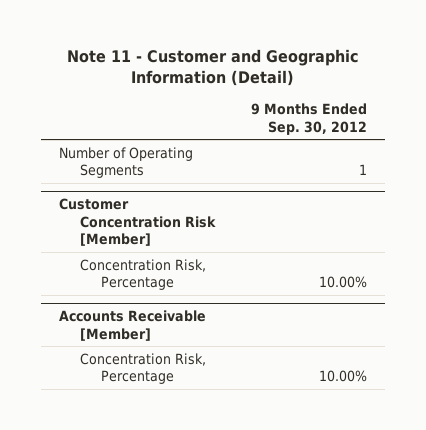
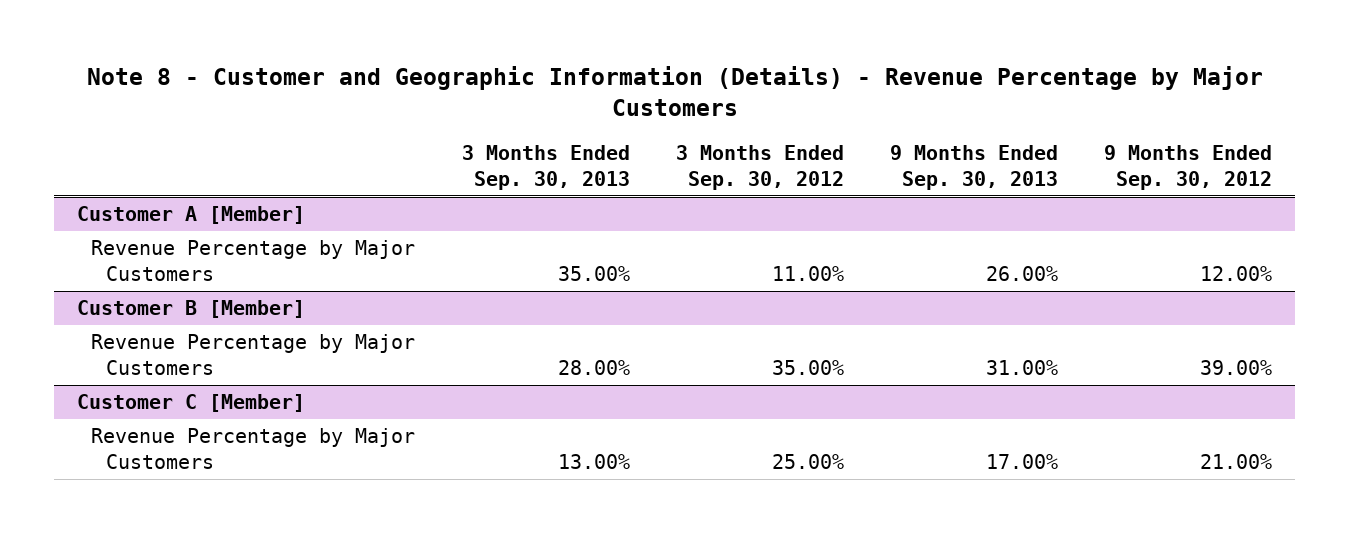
- Note 11 - Customer and Geographic Information (Detail)
+ Note 8 - Customer and Geographic Information (Details) - Revenue Percentage by Major Customers
- | 9 Months Ended Sep. 30, 2012
+ | 3 Months Ended Sep. 30, 2013 | 3 Months Ended Sep. 30, 2012 | 9 Months Ended Sep. 30, 2013 | 9 Months Ended Sep. 30, 2012
- Number of Operating Segments | 1
- Customer Concentration Risk [Member]
- Concentration Risk, Percentage | 10.00%
- Accounts Receivable [Member]
- Concentration Risk, Percentage | 10.00%
+ Customer A [Member]
+ Revenue Percentage by Major Customers | 35.00% | 11.00% | 26.00% | 12.00%
+ Customer B [Member]
+ Revenue Percentage by Major Customers | 28.00% | 35.00% | 31.00% | 39.00%
+ Customer C [Member]
+ Revenue Percentage by Major Customers | 13.00% | 25.00% | 17.00% | 21.00%

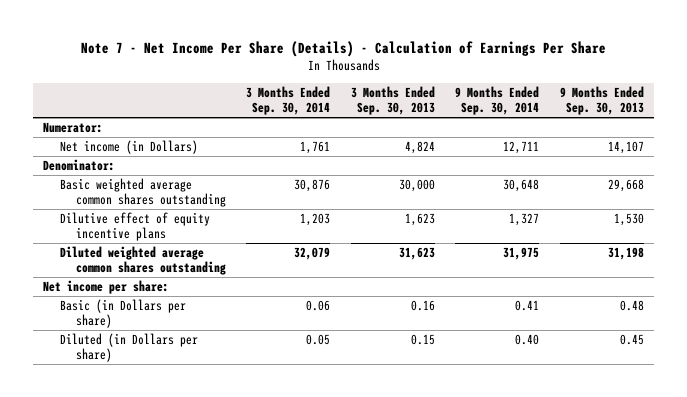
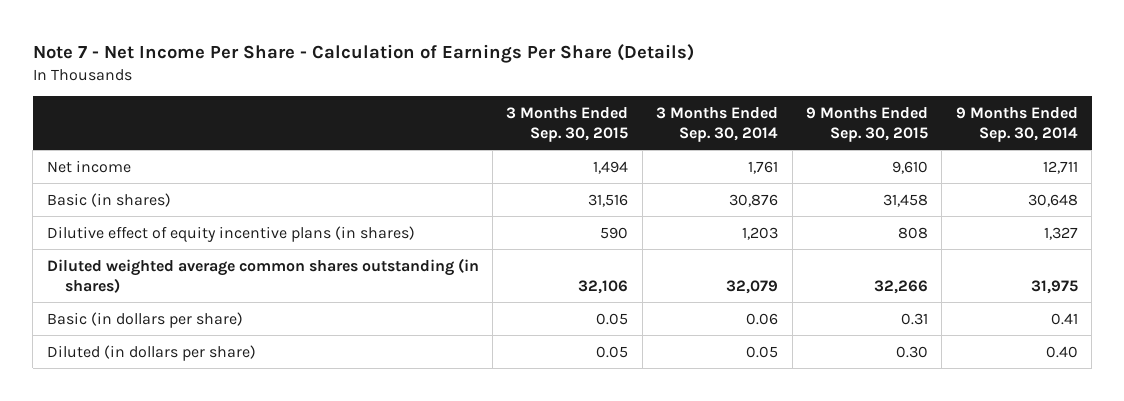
- Note 7 - Net Income Per Share (Details) - Calculation of Earnings Per Share
+ Note 7 - Net Income Per Share - Calculation of Earnings Per Share (Details)
- | 3 Months Ended Sep. 30, 2014 | 3 Months Ended Sep. 30, 2013 | 9 Months Ended Sep. 30, 2014 | 9 Months Ended Sep. 30, 2013
+ | 3 Months Ended Sep. 30, 2015 | 3 Months Ended Sep. 30, 2014 | 9 Months Ended Sep. 30, 2015 | 9 Months Ended Sep. 30, 2014
- Numerator:
- Net income (in Dollars) | 1,761 | 4,824 | 12,711 | 14,107
- Denominator:
- Basic weighted average common shares outstanding | 30,876 | 30,000 | 30,648 | 29,668
- Dilutive effect of equity incentive plans | 1,203 | 1,623 | 1,327 | 1,530
- Diluted weighted average common shares outstanding | 32,079 | 31,623 | 31,975 | 31,198
- Net income per share:
- Basic (in Dollars per share) | 0.06 | 0.16 | 0.41 | 0.48
- Diluted (in Dollars per share) | 0.05 | 0.15 | 0.40 | 0.45
+ Net income | 1,494 | 1,761 | 9,610 | 12,711
+ Basic (in shares) | 31,516 | 30,876 | 31,458 | 30,648
+ Dilutive effect of equity incentive plans (in shares) | 590 | 1,203 | 808 | 1,327
+ Diluted weighted average common shares outstanding (in shares) | 32,106 | 32,079 | 32,266 | 31,975
+ Basic (in dollars per share) | 0.05 | 0.06 | 0.31 | 0.41
+ Diluted (in dollars per share) | 0.05 | 0.05 | 0.30 | 0.40

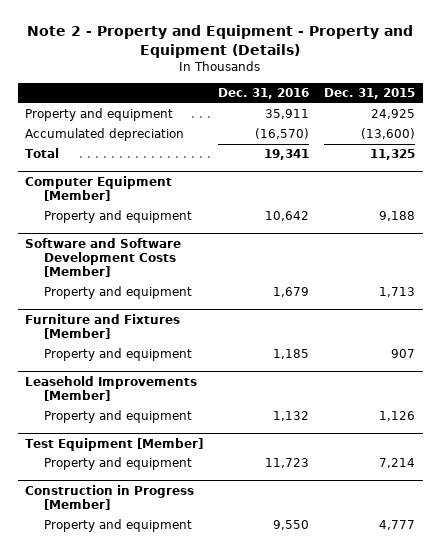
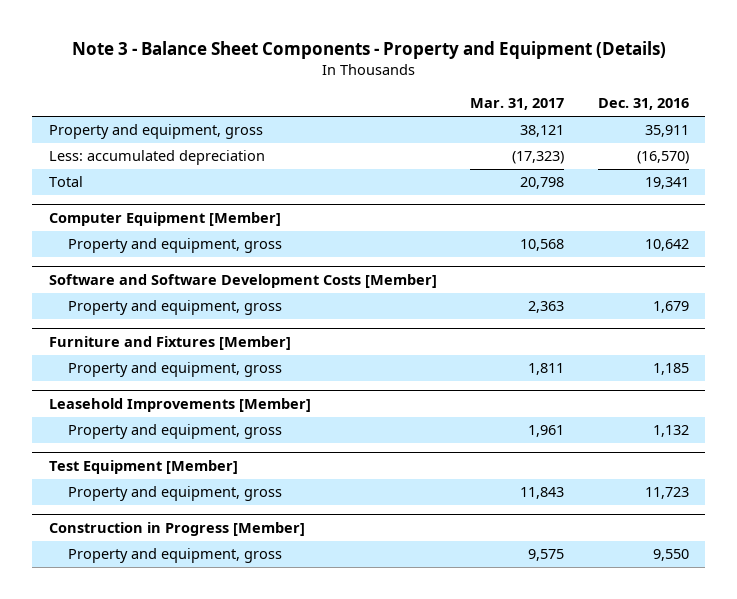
- Note 2 - Property and Equipment - Property and Equipment (Details)
+ Note 3 - Balance Sheet Components - Property and Equipment (Details)
- | Dec. 31, 2016 | Dec. 31, 2015
+ | Mar. 31, 2017 | Dec. 31, 2016
- Property and equipment | 35,911 | 24,925
- Accumulated depreciation | (16,570) | (13,600)
+ Property and equipment, gross | 38,121 | 35,911
+ Less: accumulated depreciation | (17,323) | (16,570)
@ Computer Equipment [Member]
- Property and equipment | 10,642 | 9,188
+ Property and equipment, gross | 10,568 | 10,642
@ Software and Software Development Costs [Member]
- Property and equipment | 1,679 | 1,713
+ Property and equipment, gross | 2,363 | 1,679
@ Furniture and Fixtures [Member]
- Property and equipment | 1,185 | 907
+ Property and equipment, gross | 1,811 | 1,185
@ Leasehold Improvements [Member]
- Property and equipment | 1,132 | 1,126
+ Property and equipment, gross | 1,961 | 1,132
@ Test Equipment [Member]
- Property and equipment | 11,723 | 7,214
+ Property and equipment, gross | 11,843 | 11,723
@ Construction in Progress [Member]
- Property and equipment | 9,550 | 4,777
+ Property and equipment, gross | 9,575 | 9,550

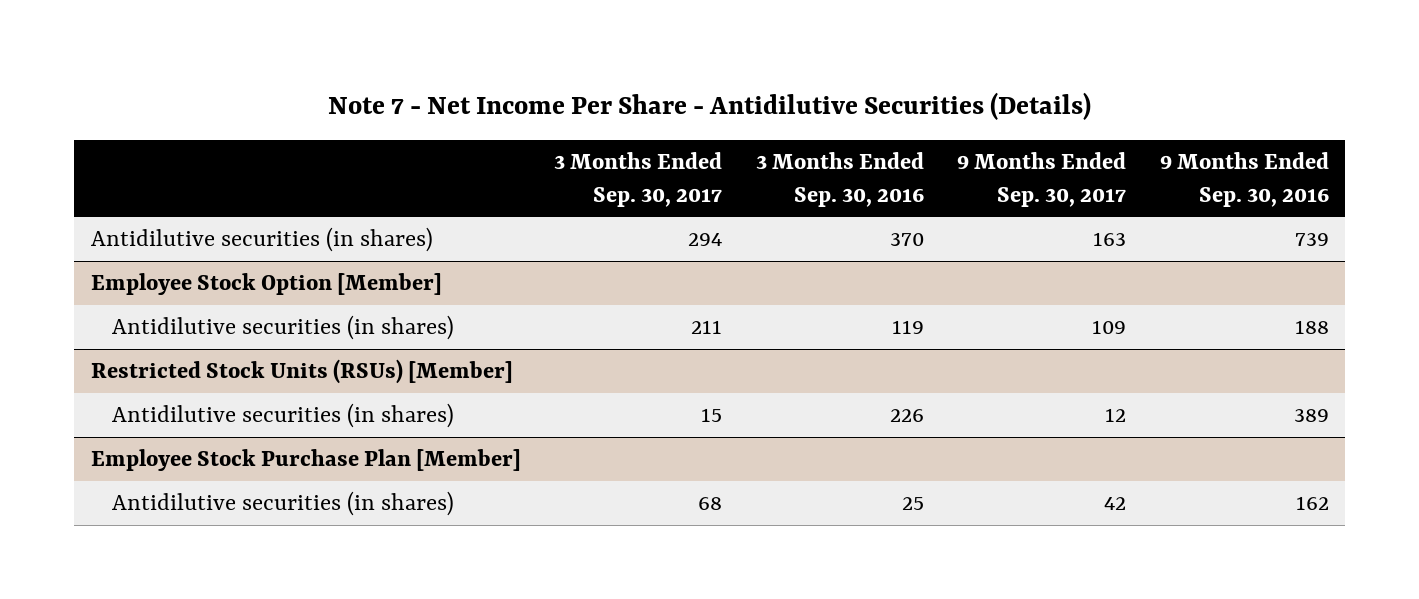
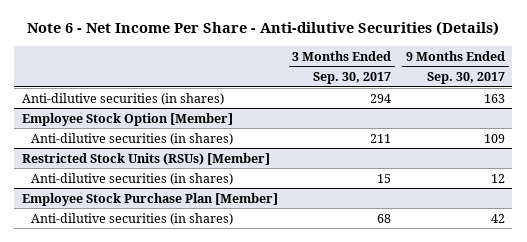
- Note 7 - Net Income Per Share - Antidilutive Securities (Details)
+ Note 6 - Net Income Per Share - Anti-dilutive Securities (Details)
- | 3 Months Ended Sep. 30, 2017 | 3 Months Ended Sep. 30, 2016 | 9 Months Ended Sep. 30, 2017 | 9 Months Ended Sep. 30, 2016
+ | 3 Months Ended Sep. 30, 2017 | 9 Months Ended Sep. 30, 2017
- Antidilutive securities (in shares) | 294 | 370 | 163 | 739
+ Anti-dilutive securities (in shares) | 294 | 163
@ Employee Stock Option [Member]
- Antidilutive securities (in shares) | 211 | 119 | 109 | 188
+ Anti-dilutive securities (in shares) | 211 | 109
@ Restricted Stock Units (RSUs) [Member]
- Antidilutive securities (in shares) | 15 | 226 | 12 | 389
+ Anti-dilutive securities (in shares) | 15 | 12
@ Employee Stock Purchase Plan [Member]
- Antidilutive securities (in shares) | 68 | 25 | 42 | 162
+ Anti-dilutive securities (in shares) | 68 | 42

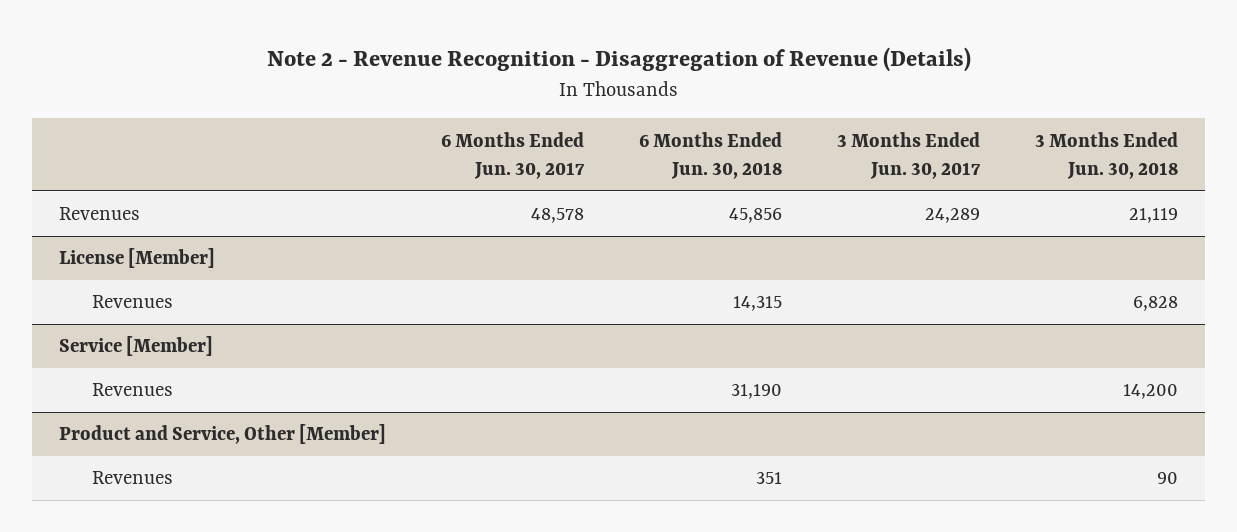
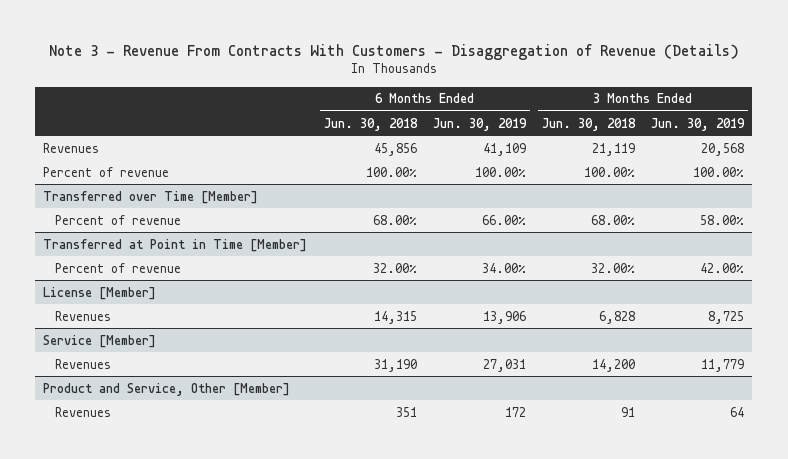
- Note 2 - Revenue Recognition - Disaggregation of Revenue (Details)
+ Note 3 - Revenue From Contracts With Customers - Disaggregation of Revenue (Details)
- | 6 Months Ended Jun. 30, 2017 | 6 Months Ended Jun. 30, 2018 | 3 Months Ended Jun. 30, 2017 | 3 Months Ended Jun. 30, 2018
+ | 6 Months Ended Jun. 30, 2018 | 6 Months Ended Jun. 30, 2019 | 3 Months Ended Jun. 30, 2018 | 3 Months Ended Jun. 30, 2019
+ Percent of revenue | 100.00% | 100.00% | 100.00% | 100.00%
+ Transferred over Time [Member]
+ Percent of revenue | 68.00% | 66.00% | 68.00% | 58.00%
+ Transferred at Point in Time [Member]
+ Percent of revenue | 32.00% | 34.00% | 32.00% | 42.00%
@ Product and Service, Other [Member]
- Revenues | | 351 | | 90
+ Revenues | 351 | 172 | 91 | 64

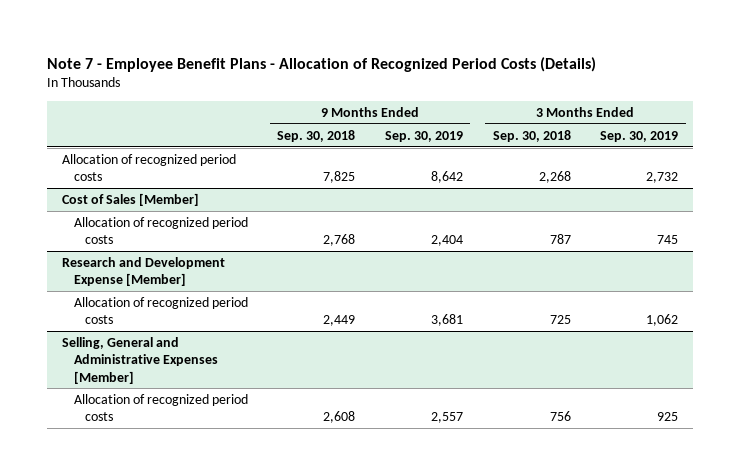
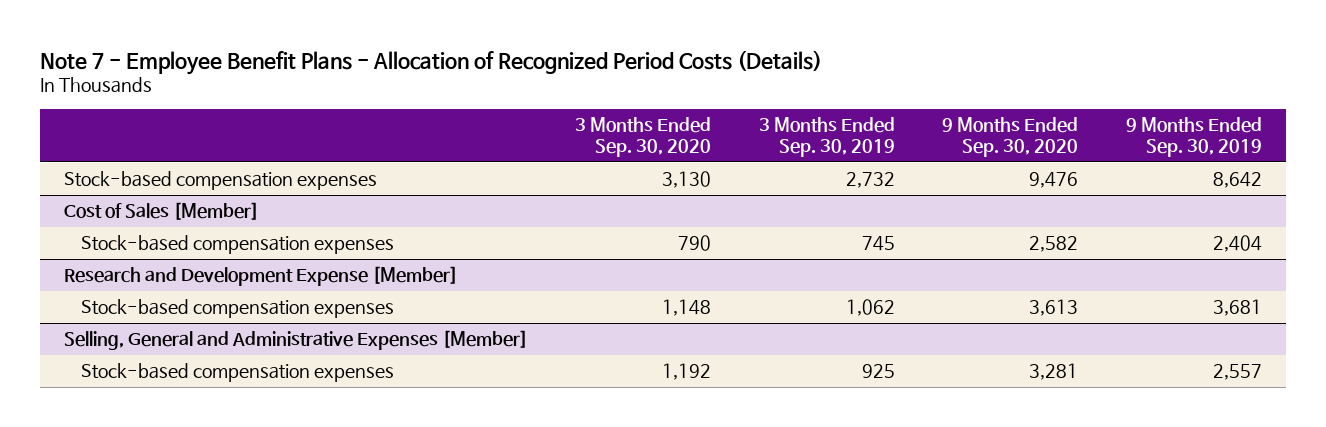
- | 9 Months Ended Sep. 30, 2018 | 9 Months Ended Sep. 30, 2019 | 3 Months Ended Sep. 30, 2018 | 3 Months Ended Sep. 30, 2019
+ | 3 Months Ended Sep. 30, 2020 | 3 Months Ended Sep. 30, 2019 | 9 Months Ended Sep. 30, 2020 | 9 Months Ended Sep. 30, 2019
- Allocation of recognized period costs | 7,825 | 8,642 | 2,268 | 2,732
+ Stock-based compensation expenses | 3,130 | 2,732 | 9,476 | 8,642
@ Cost of Sales [Member]
- Allocation of recognized period costs | 2,768 | 2,404 | 787 | 745
+ Stock-based compensation expenses | 790 | 745 | 2,582 | 2,404
@ Research and Development Expense [Member]
- Allocation of recognized period costs | 2,449 | 3,681 | 725 | 1,062
+ Stock-based compensation expenses | 1,148 | 1,062 | 3,613 | 3,681
@ Selling, General and Administrative Expenses [Member]
- Allocation of recognized period costs | 2,608 | 2,557 | 756 | 925
+ Stock-based compensation expenses | 1,192 | 925 | 3,281 | 2,557

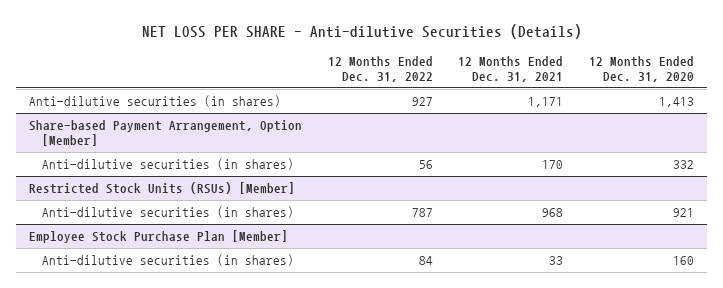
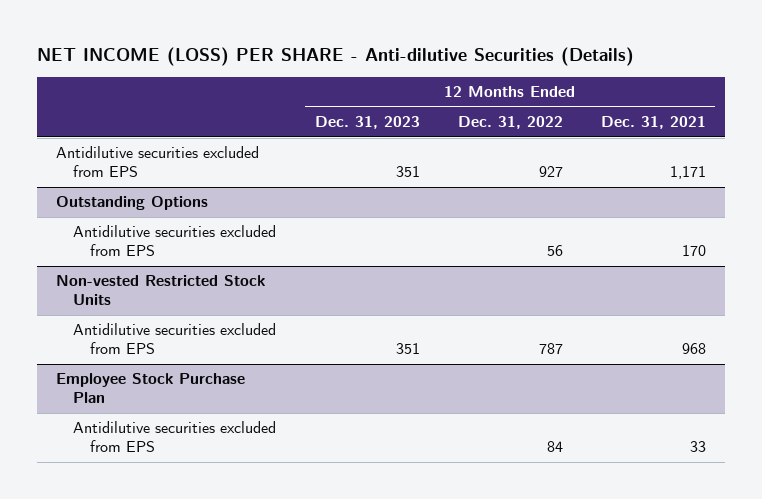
- NET LOSS PER SHARE - Anti-dilutive Securities (Details)
+ NET INCOME (LOSS) PER SHARE - Anti-dilutive Securities (Details)
- | 12 Months Ended Dec. 31, 2022 | 12 Months Ended Dec. 31, 2021 | 12 Months Ended Dec. 31, 2020
+ | 12 Months Ended Dec. 31, 2023 | 12 Months Ended Dec. 31, 2022 | 12 Months Ended Dec. 31, 2021
- Anti-dilutive securities (in shares) | 927 | 1,171 | 1,413
- Share-based Payment Arrangement, Option [Member]
- Anti-dilutive securities (in shares) | 56 | 170 | 332
- Restricted Stock Units (RSUs) [Member]
- Anti-dilutive securities (in shares) | 787 | 968 | 921
- Employee Stock Purchase Plan [Member]
- Anti-dilutive securities (in shares) | 84 | 33 | 160
+ Antidilutive securities excluded from EPS | 351 | 927 | 1,171
+ Outstanding Options
+ Antidilutive securities excluded from EPS | | 56 | 170
+ Non-vested Restricted Stock Units
+ Antidilutive securities excluded from EPS | 351 | 787 | 968
+ Employee Stock Purchase Plan
+ Antidilutive securities excluded from EPS | | 84 | 33

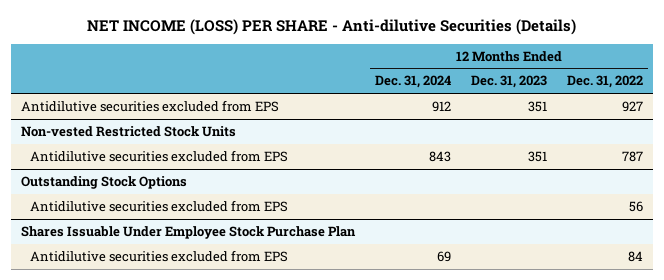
- | 12 Months Ended Dec. 31, 2023 | 12 Months Ended Dec. 31, 2022 | 12 Months Ended Dec. 31, 2021
+ | 12 Months Ended Dec. 31, 2024 | 12 Months Ended Dec. 31, 2023 | 12 Months Ended Dec. 31, 2022
- Outstanding Options
- Antidilutive securities excluded from EPS | | 56 | 170
- Employee Stock Purchase Plan
+ Outstanding Stock Options
+ Antidilutive securities excluded from EPS | | | 56
+ Shares Issuable Under Employee Stock Purchase Plan

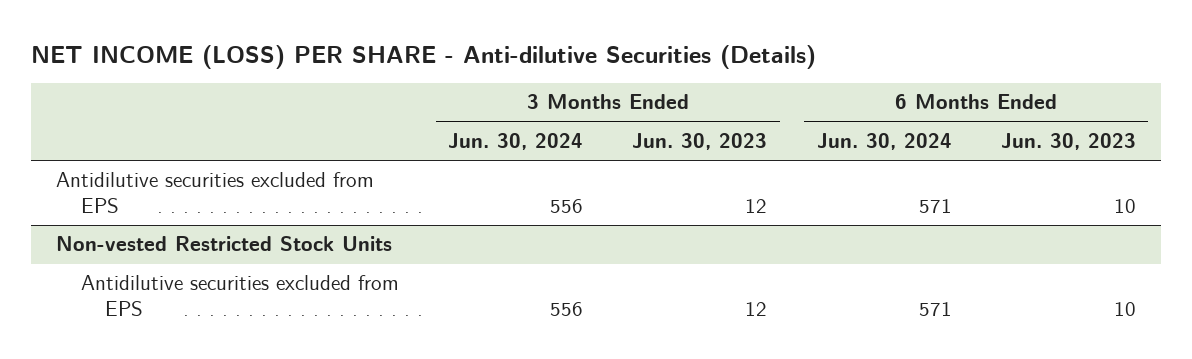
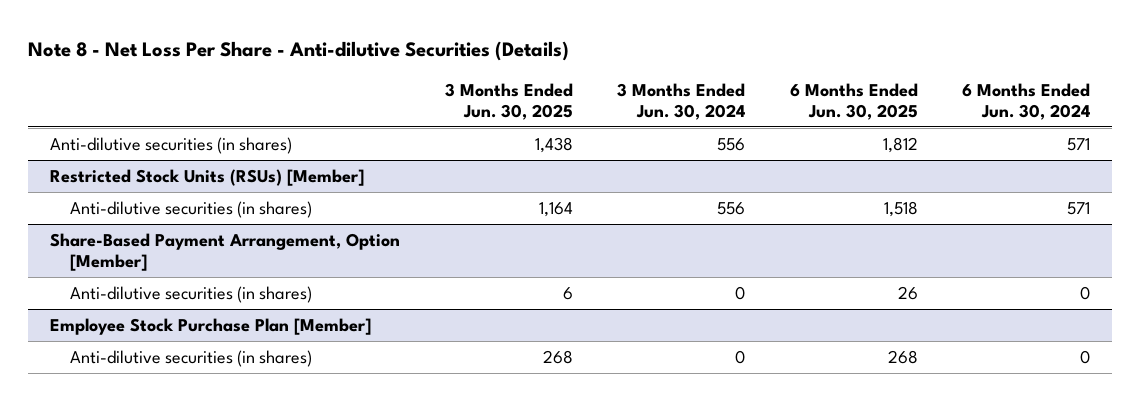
- NET INCOME (LOSS) PER SHARE - Anti-dilutive Securities (Details)
+ Note 8 - Net Loss Per Share - Anti-dilutive Securities (Details)
- | 3 Months Ended Jun. 30, 2024 | 3 Months Ended Jun. 30, 2023 | 6 Months Ended Jun. 30, 2024 | 6 Months Ended Jun. 30, 2023
+ | 3 Months Ended Jun. 30, 2025 | 3 Months Ended Jun. 30, 2024 | 6 Months Ended Jun. 30, 2025 | 6 Months Ended Jun. 30, 2024
- Antidilutive securities excluded from EPS | 556 | 12 | 571 | 10
- Non-vested Restricted Stock Units
- Antidilutive securities excluded from EPS | 556 | 12 | 571 | 10
+ Anti-dilutive securities (in shares) | 1,438 | 556 | 1,812 | 571
+ Restricted Stock Units (RSUs) [Member]
+ Anti-dilutive securities (in shares) | 1,164 | 556 | 1,518 | 571
+ Share-Based Payment Arrangement, Option [Member]
+ Anti-dilutive securities (in shares) | 6 | 0 | 26 | 0
+ Employee Stock Purchase Plan [Member]
+ Anti-dilutive securities (in shares) | 268 | 0 | 268 | 0

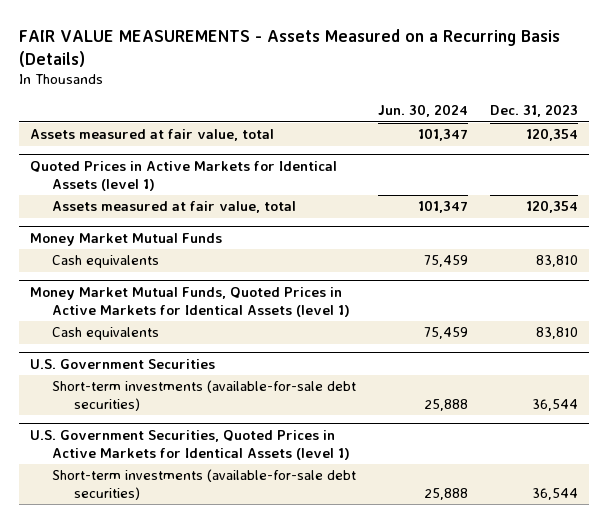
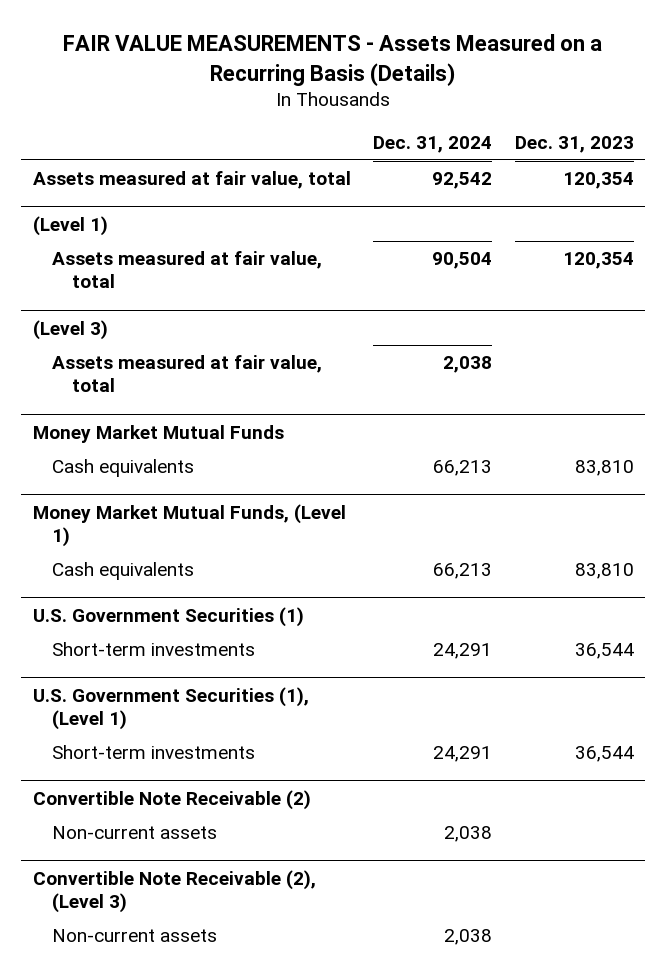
- | Jun. 30, 2024 | Dec. 31, 2023
+ | Dec. 31, 2024 | Dec. 31, 2023
- Quoted Prices in Active Markets for Identical Assets (level 1)
+ (Level 1)
+ (Level 3)
+ Assets measured at fair value, total | 2,038 |
- Money Market Mutual Funds, Quoted Prices in Active Markets for Identical Assets (level 1)
+ Money Market Mutual Funds, (Level 1)
- U.S. Government Securities
- Short-term investments (available-for-sale debt securities) | 25,888 | 36,544
- U.S. Government Securities, Quoted Prices in Active Markets for Identical Assets (level 1)
- Short-term investments (available-for-sale debt securities) | 25,888 | 36,544
+ U.S. Government Securities (1)
+ Short-term investments | 24,291 | 36,544
+ U.S. Government Securities (1), (Level 1)
+ Short-term investments | 24,291 | 36,544
+ Convertible Note Receivable (2)
+ Non-current assets | 2,038 |
+ Convertible Note Receivable (2), (Level 3)
+ Non-current assets | 2,038 |

